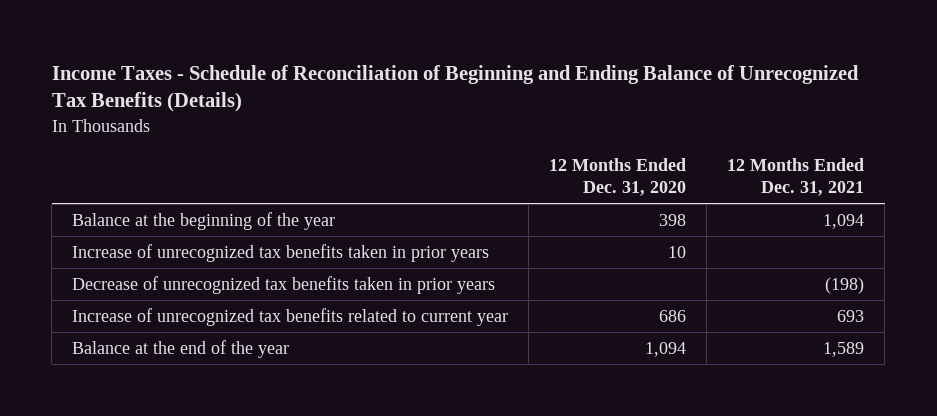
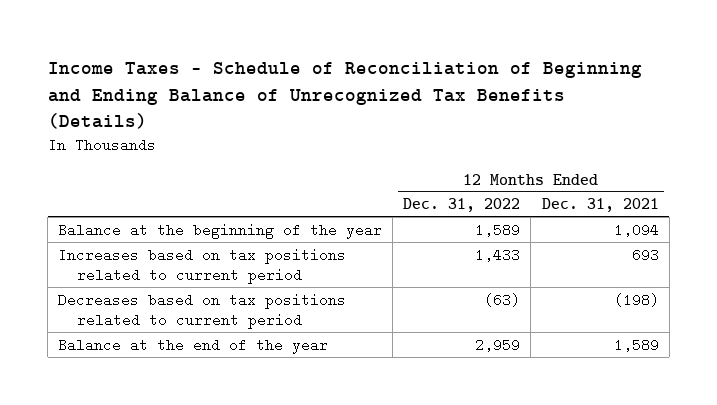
- | 12 Months Ended Dec. 31, 2020 | 12 Months Ended Dec. 31, 2021
+ | 12 Months Ended Dec. 31, 2022 | 12 Months Ended Dec. 31, 2021
- Increase of unrecognized tax benefits taken in prior years | 10 |
- Decrease of unrecognized tax benefits taken in prior years | | (198)
- Increase of unrecognized tax benefits related to current year | 686 | 693
+ Increases based on tax positions related to current period | 1,433 | 693
+ Decreases based on tax positions related to current period | (63) | (198)

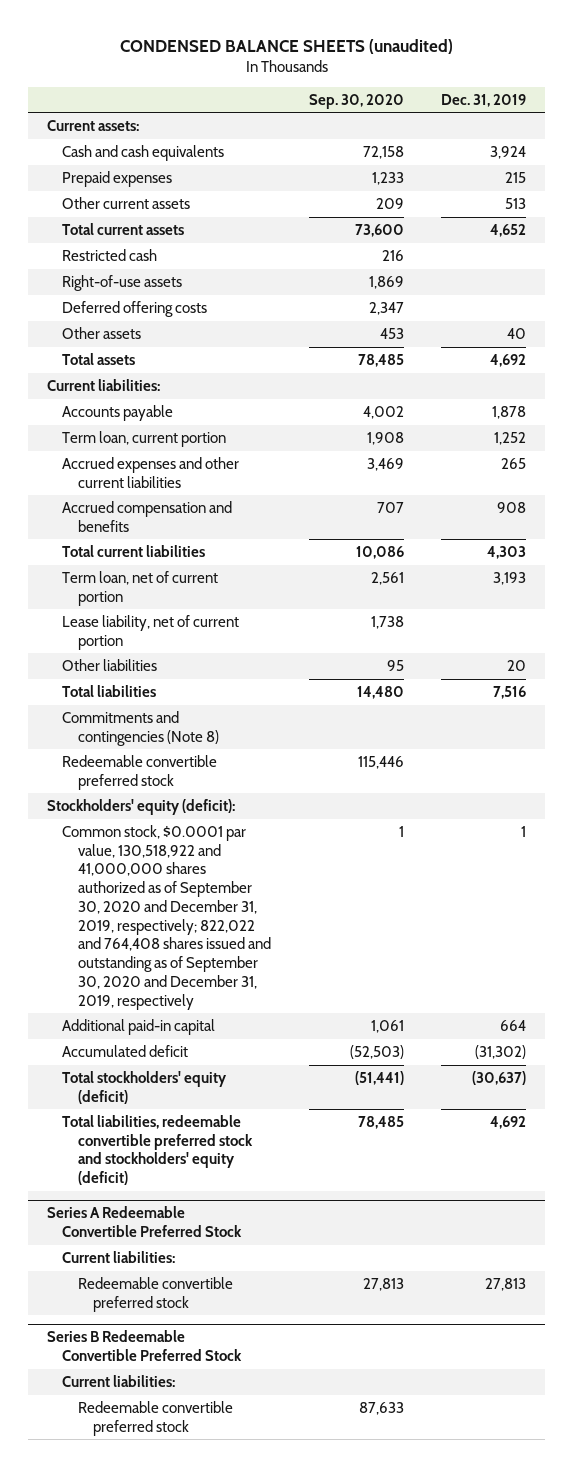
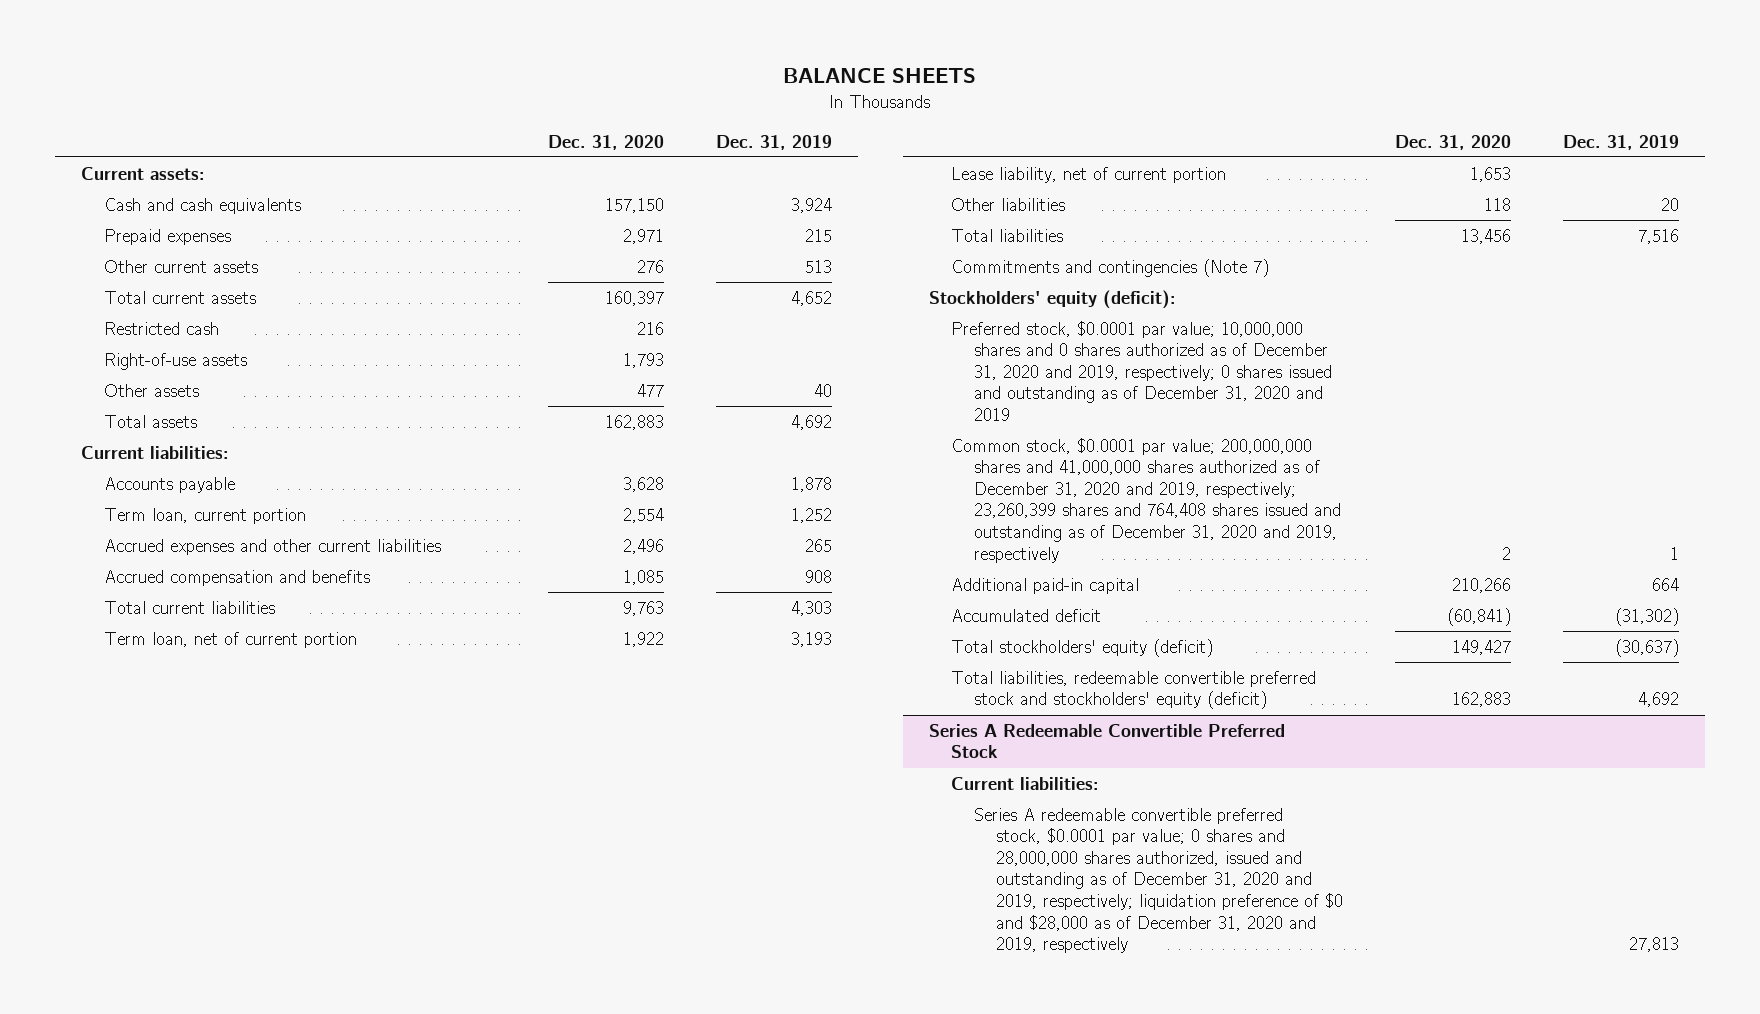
- CONDENSED BALANCE SHEETS (unaudited)
+ BALANCE SHEETS
- | Sep. 30, 2020 | Dec. 31, 2019
+ | Dec. 31, 2020 | Dec. 31, 2019
- Deferred offering costs | 2,347 |
- Commitments and contingencies (Note 8)
- Redeemable convertible preferred stock | 115,446 |
+ Commitments and contingencies (Note 7)
- Common stock, $0.0001 par value, 130,518,922 and 41,000,000 shares authorized as of September 30, 2020 and December 31, 2019, respectively; 822,022 and 764,408 shares issued and outstanding as of September 30, 2020 and December 31, 2019, respectively | 1 | 1
+ Preferred stock, $0.0001 par value; 10,000,000 shares and 0 shares authorized as of December 31, 2020 and 2019, respectively; 0 shares issued and outstanding as of December 31, 2020 and 2019
+ Common stock, $0.0001 par value; 200,000,000 shares and 41,000,000 shares authorized as of December 31, 2020 and 2019, respectively; 23,260,399 shares and 764,408 shares issued and outstanding as of December 31, 2020 and 2019, respectively | 2 | 1
@ Series A Redeemable Convertible Preferred Stock
- Redeemable convertible preferred stock | 27,813 | 27,813
- Series B Redeemable Convertible Preferred Stock
- Current liabilities:
- Redeemable convertible preferred stock | 87,633 |
@ Series A Redeemable Convertible Preferred Stock
+ Series A redeemable convertible preferred stock, $0.0001 par value; 0 shares and 28,000,000 shares authorized, issued and outstanding as of December 31, 2020 and 2019, respectively; liquidation preference of $0 and $28,000 as of December 31, 2020 and 2019, respectively | | 27,813

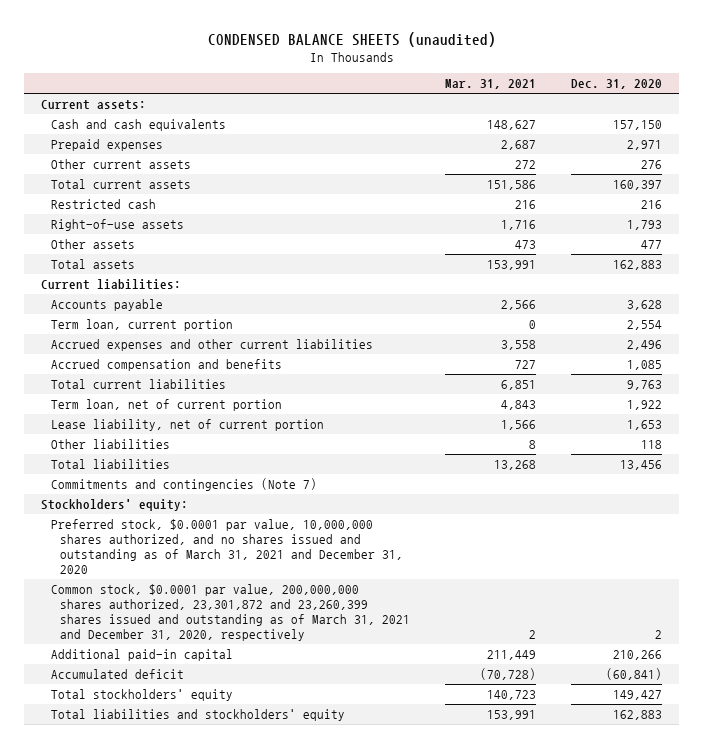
- BALANCE SHEETS
+ CONDENSED BALANCE SHEETS (unaudited)
- | Dec. 31, 2020 | Dec. 31, 2019
+ | Mar. 31, 2021 | Dec. 31, 2020
- Stockholders' equity (deficit):
- Preferred stock, $0.0001 par value; 10,000,000 shares and 0 shares authorized as of December 31, 2020 and 2019, respectively; 0 shares issued and outstanding as of December 31, 2020 and 2019
- Common stock, $0.0001 par value; 200,000,000 shares and 41,000,000 shares authorized as of December 31, 2020 and 2019, respectively; 23,260,399 shares and 764,408 shares issued and outstanding as of December 31, 2020 and 2019, respectively | 2 | 1
+ Stockholders' equity:
+ Preferred stock, $0.0001 par value, 10,000,000 shares authorized, and no shares issued and outstanding as of March 31, 2021 and December 31, 2020
+ Common stock, $0.0001 par value, 200,000,000 shares authorized, 23,301,872 and 23,260,399 shares issued and outstanding as of March 31, 2021 and December 31, 2020, respectively | 2 | 2
- Total stockholders' equity (deficit) | 149,427 | (30,637)
- Total liabilities, redeemable convertible preferred stock and stockholders' equity (deficit) | 162,883 | 4,692
- Series A Redeemable Convertible Preferred Stock
- Current liabilities:
- Series A redeemable convertible preferred stock, $0.0001 par value; 0 shares and 28,000,000 shares authorized, issued and outstanding as of December 31, 2020 and 2019, respectively; liquidation preference of $0 and $28,000 as of December 31, 2020 and 2019, respectively | | 27,813
+ Total stockholders' equity | 140,723 | 149,427
+ Total liabilities and stockholders' equity | 153,991 | 162,883

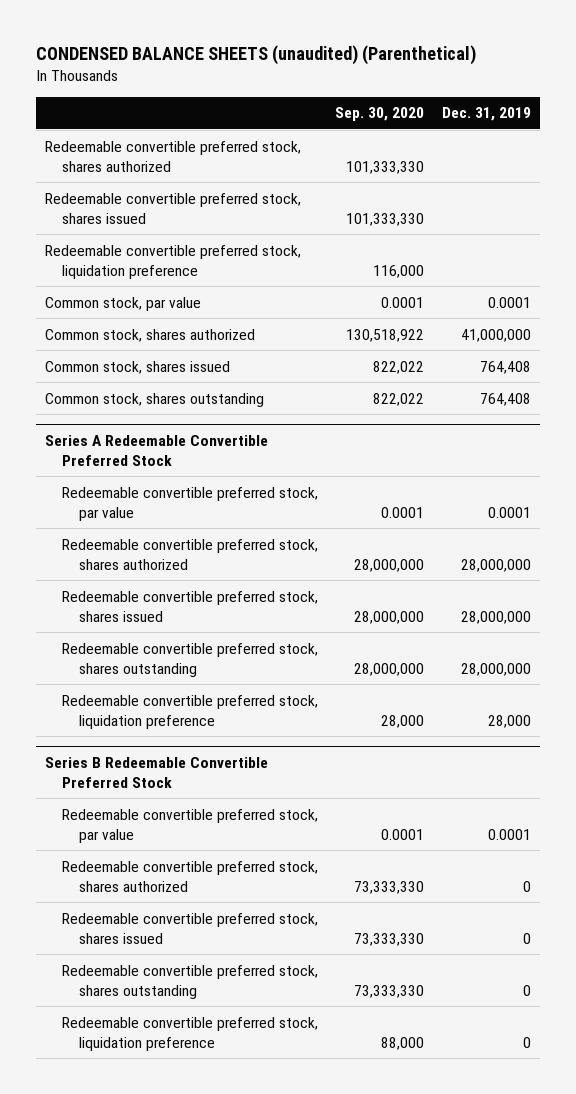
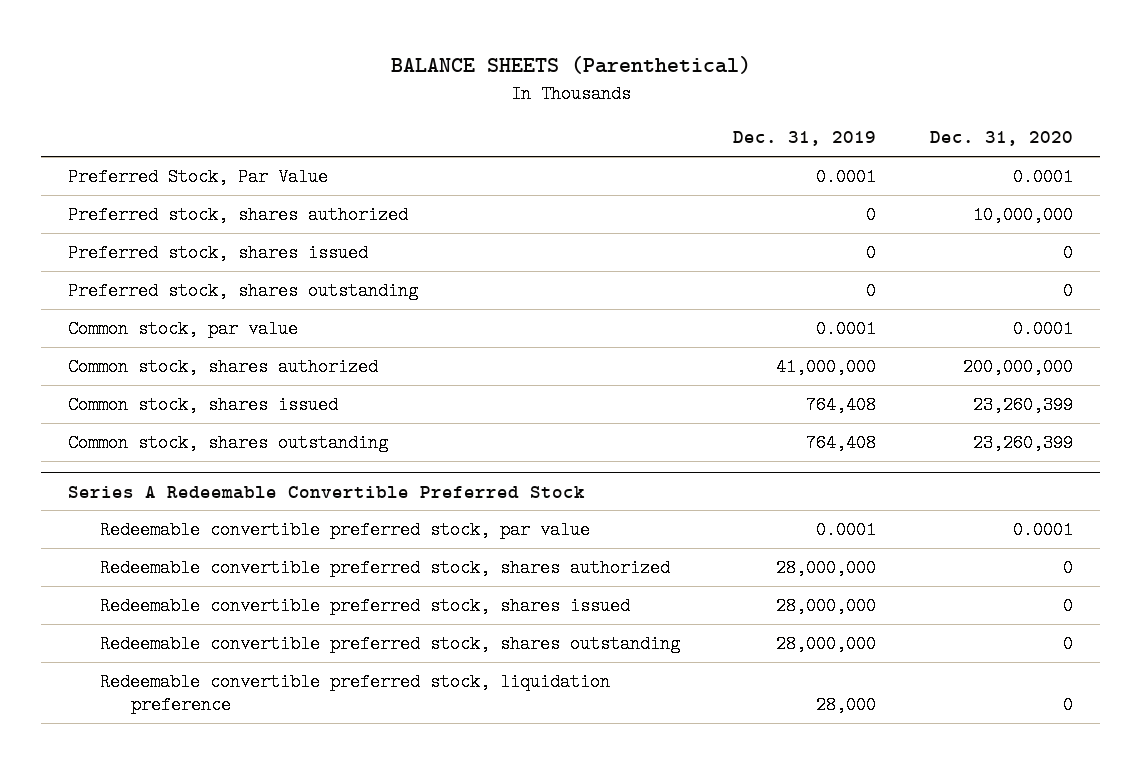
- CONDENSED BALANCE SHEETS (unaudited) (Parenthetical)
+ BALANCE SHEETS (Parenthetical)
- | Sep. 30, 2020 | Dec. 31, 2019
+ | Dec. 31, 2019 | Dec. 31, 2020
- Redeemable convertible preferred stock, shares authorized | 101,333,330 |
- Redeemable convertible preferred stock, shares issued | 101,333,330 |
- Redeemable convertible preferred stock, liquidation preference | 116,000 |
+ Preferred Stock, Par Value | 0.0001 | 0.0001
+ Preferred stock, shares authorized | 0 | 10,000,000
+ Preferred stock, shares issued | 0 | 0
+ Preferred stock, shares outstanding | 0 | 0
- Series B Redeemable Convertible Preferred Stock
- Redeemable convertible preferred stock, par value | 0.0001 | 0.0001
- Redeemable convertible preferred stock, shares authorized | 73,333,330 | 0
- Redeemable convertible preferred stock, shares issued | 73,333,330 | 0
- Redeemable convertible preferred stock, shares outstanding | 73,333,330 | 0
- Redeemable convertible preferred stock, liquidation preference | 88,000 | 0

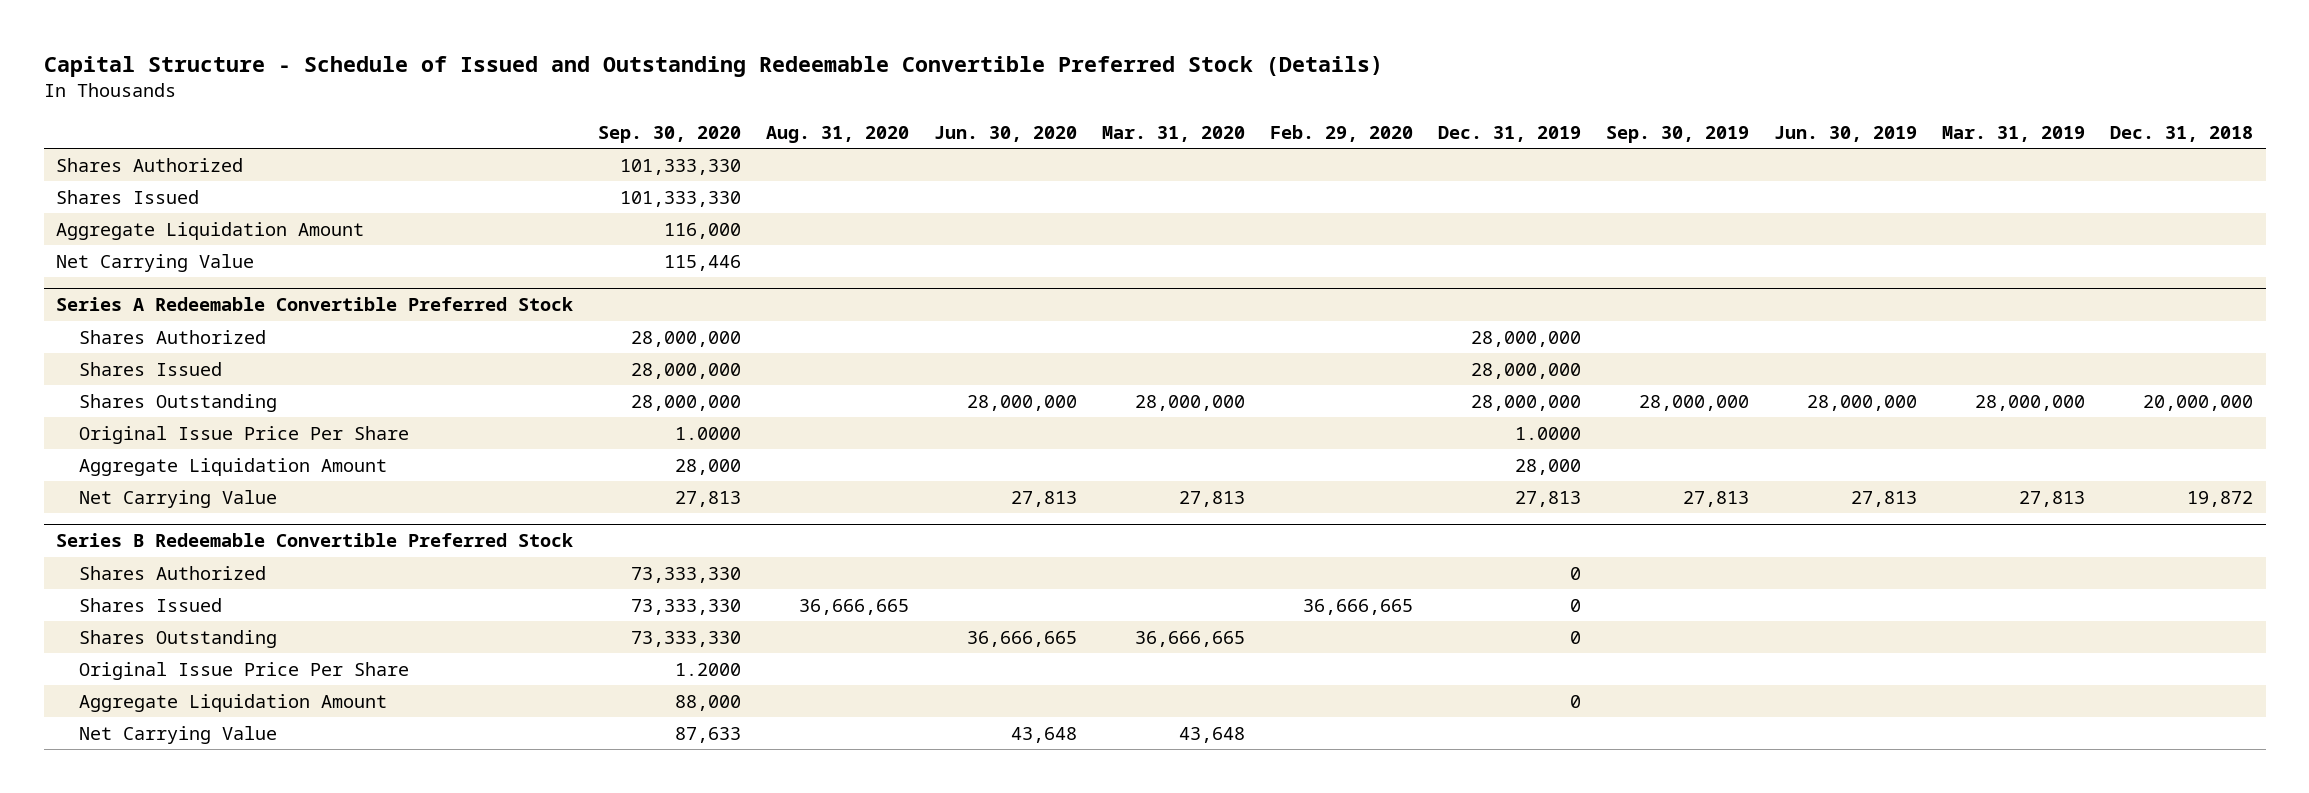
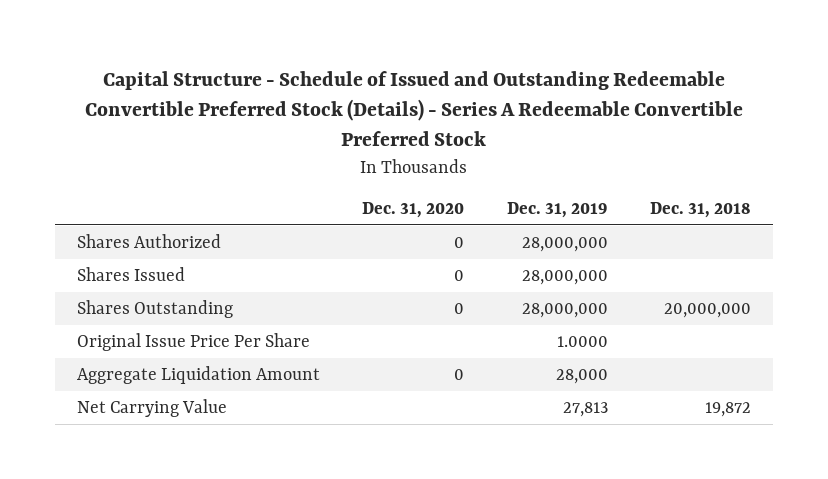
- Capital Structure - Schedule of Issued and Outstanding Redeemable Convertible Preferred Stock (Details)
+ Capital Structure - Schedule of Issued and Outstanding Redeemable Convertible Preferred Stock (Details) - Series A Redeemable Convertible Preferred Stock
- | Sep. 30, 2020 | Aug. 31, 2020 | Jun. 30, 2020 | Mar. 31, 2020 | Feb. 29, 2020 | Dec. 31, 2019 | Sep. 30, 2019 | Jun. 30, 2019 | Mar. 31, 2019 | Dec. 31, 2018
+ | Dec. 31, 2020 | Dec. 31, 2019 | Dec. 31, 2018
- Shares Authorized | 101,333,330 | | | | | | | | |
- Shares Issued | 101,333,330 | | | | | | | | |
- Aggregate Liquidation Amount | 116,000 | | | | | | | | |
- Net Carrying Value | 115,446 | | | | | | | | |
- Series A Redeemable Convertible Preferred Stock
- Series B Redeemable Convertible Preferred Stock
- Shares Authorized | 73,333,330 | | | | | 0 | | | |
- Shares Issued | 73,333,330 | 36,666,665 | | | 36,666,665 | 0 | | | |
- Shares Outstanding | 73,333,330 | | 36,666,665 | 36,666,665 | | 0 | | | |
- Original Issue Price Per Share | 1.2000 | | | | | | | | |
- Aggregate Liquidation Amount | 88,000 | | | | | 0 | | | |
- Net Carrying Value | 87,633 | | 43,648 | 43,648 | | | | | |

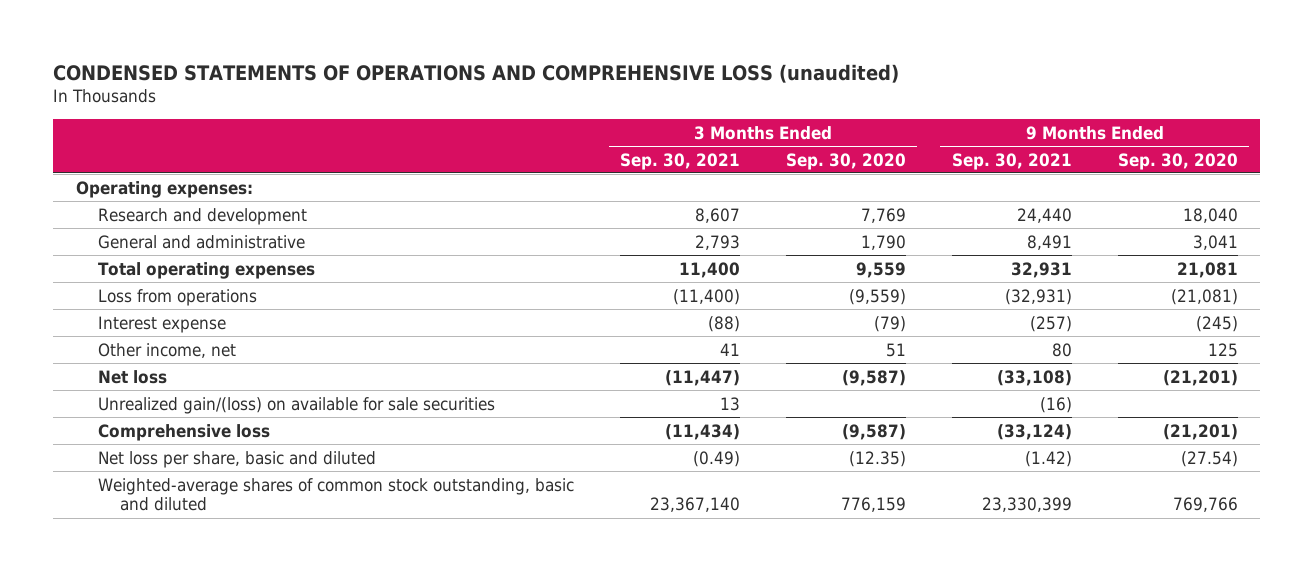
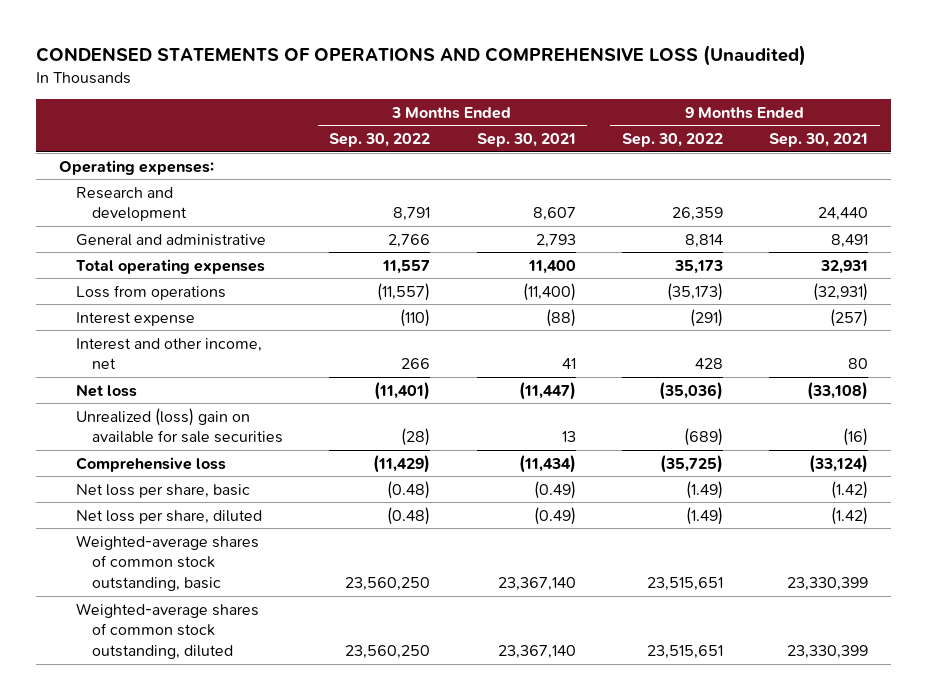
- CONDENSED STATEMENTS OF OPERATIONS AND COMPREHENSIVE LOSS (unaudited)
+ CONDENSED STATEMENTS OF OPERATIONS AND COMPREHENSIVE LOSS (Unaudited)
- | 3 Months Ended Sep. 30, 2021 | 3 Months Ended Sep. 30, 2020 | 9 Months Ended Sep. 30, 2021 | 9 Months Ended Sep. 30, 2020
+ | 3 Months Ended Sep. 30, 2022 | 3 Months Ended Sep. 30, 2021 | 9 Months Ended Sep. 30, 2022 | 9 Months Ended Sep. 30, 2021
- Other income, net | 41 | 51 | 80 | 125
+ Interest and other income, net | 266 | 41 | 428 | 80
- Unrealized gain/(loss) on available for sale securities | 13 | | (16) |
+ Unrealized (loss) gain on available for sale securities | (28) | 13 | (689) | (16)
- Net loss per share, basic and diluted | (0.49) | (12.35) | (1.42) | (27.54)
- Weighted-average shares of common stock outstanding, basic and diluted | 23,367,140 | 776,159 | 23,330,399 | 769,766
+ Net loss per share, basic | (0.48) | (0.49) | (1.49) | (1.42)
+ Net loss per share, diluted | (0.48) | (0.49) | (1.49) | (1.42)
+ Weighted-average shares of common stock outstanding, basic | 23,560,250 | 23,367,140 | 23,515,651 | 23,330,399
+ Weighted-average shares of common stock outstanding, diluted | 23,560,250 | 23,367,140 | 23,515,651 | 23,330,399

